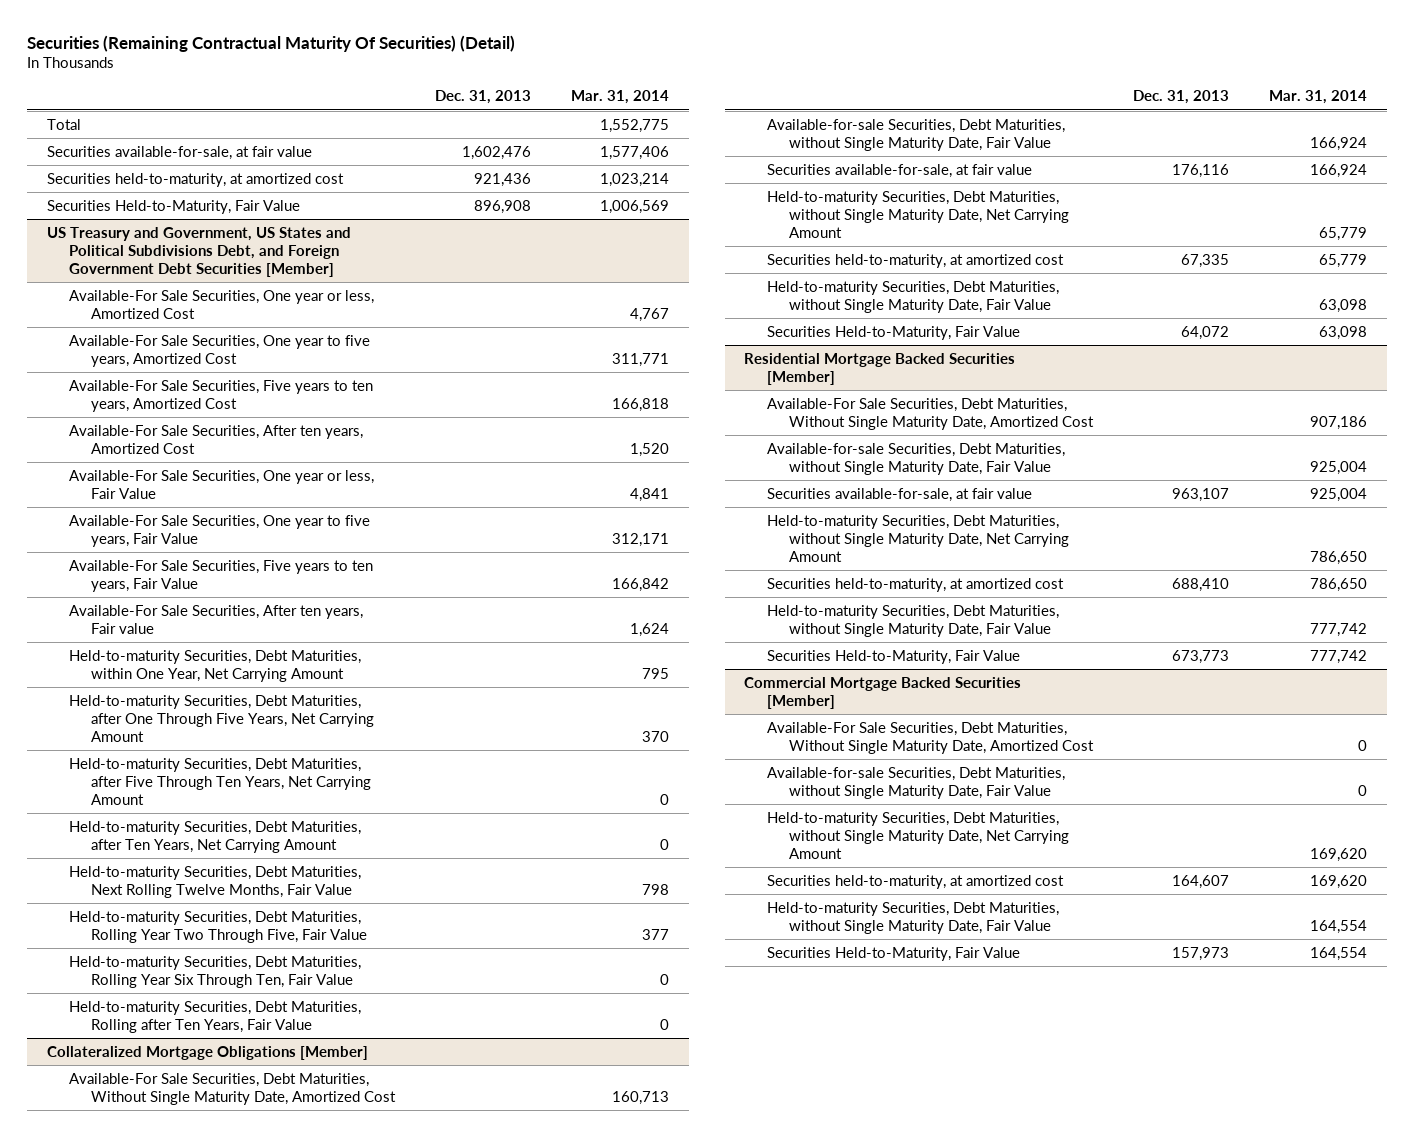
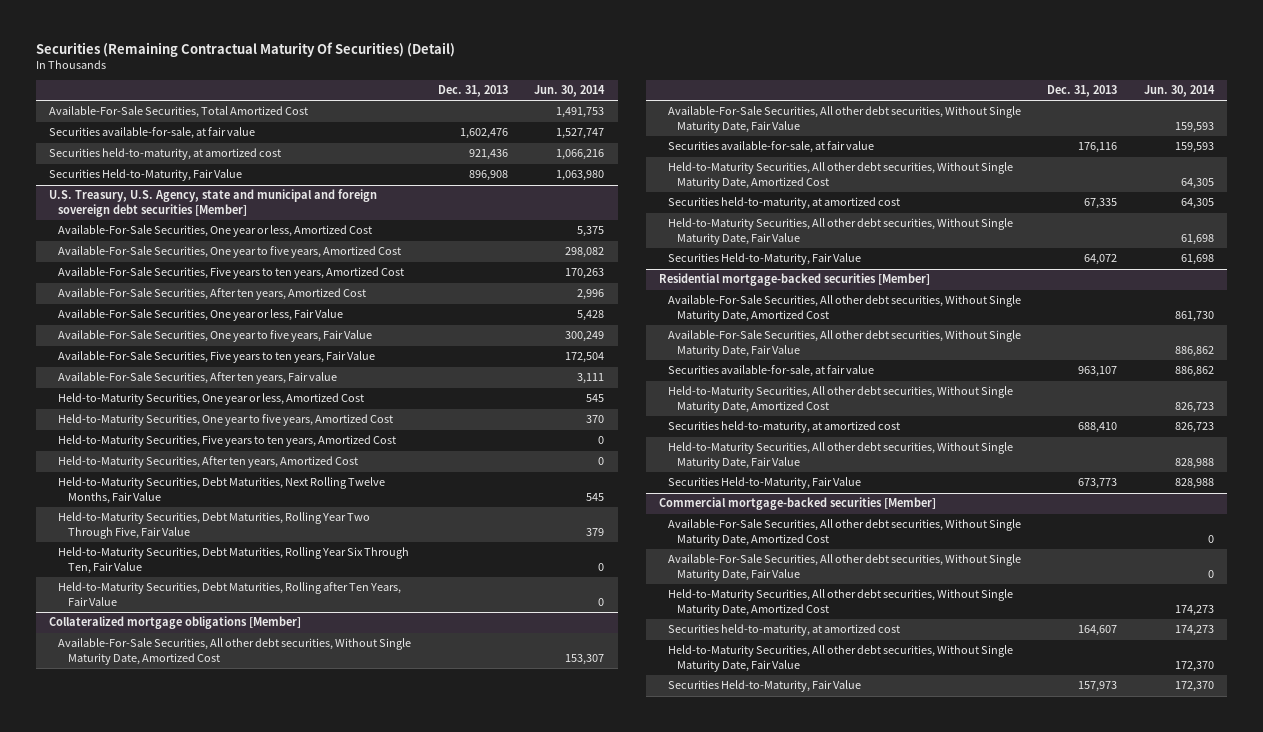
- | Dec. 31, 2013 | Mar. 31, 2014
+ | Dec. 31, 2013 | Jun. 30, 2014
- Total | | 1,552,775
+ Available-For-Sale Securities, Total Amortized Cost | | 1,491,753
- US Treasury and Government, US States and Political Subdivisions Debt, and Foreign Government Debt Securities [Member]
- Available-For Sale Securities, One year or less, Amortized Cost | | 4,767
- Available-For Sale Securities, One year to five years, Amortized Cost | | 311,771
- Available-For Sale Securities, Five years to ten years, Amortized Cost | | 166,818
- Available-For Sale Securities, After ten years, Amortized Cost | | 1,520
- Available-For Sale Securities, One year or less, Fair Value | | 4,841
- Available-For Sale Securities, One year to five years, Fair Value | | 312,171
- Available-For Sale Securities, Five years to ten years, Fair Value | | 166,842
- Available-For Sale Securities, After ten years, Fair value | | 1,624
- Held-to-maturity Securities, Debt Maturities, within One Year, Net Carrying Amount | | 795
- Held-to-maturity Securities, Debt Maturities, after One Through Five Years, Net Carrying Amount | | 370
- Held-to-maturity Securities, Debt Maturities, after Five Through Ten Years, Net Carrying Amount | | 0
- Held-to-maturity Securities, Debt Maturities, after Ten Years, Net Carrying Amount | | 0
- Held-to-maturity Securities, Debt Maturities, Next Rolling Twelve Months, Fair Value | | 798
- Held-to-maturity Securities, Debt Maturities, Rolling Year Two Through Five, Fair Value | | 377
- Held-to-maturity Securities, Debt Maturities, Rolling Year Six Through Ten, Fair Value | | 0
- Held-to-maturity Securities, Debt Maturities, Rolling after Ten Years, Fair Value | | 0
- Collateralized Mortgage Obligations [Member]
- Available-For Sale Securities, Debt Maturities, Without Single Maturity Date, Amortized Cost | | 160,713
- Available-for-sale Securities, Debt Maturities, without Single Maturity Date, Fair Value | | 166,924
+ U.S. Treasury, U.S. Agency, state and municipal and foreign sovereign debt securities [Member]
+ Available-For-Sale Securities, One year or less, Amortized Cost | | 5,375
+ Available-For-Sale Securities, One year to five years, Amortized Cost | | 298,082
+ Available-For-Sale Securities, Five years to ten years, Amortized Cost | | 170,263
+ Available-For-Sale Securities, After ten years, Amortized Cost | | 2,996
+ Available-For-Sale Securities, One year or less, Fair Value | | 5,428
+ Available-For-Sale Securities, One year to five years, Fair Value | | 300,249
+ Available-For-Sale Securities, Five years to ten years, Fair Value | | 172,504
+ Available-For-Sale Securities, After ten years, Fair value | | 3,111
+ Held-to-Maturity Securities, One year or less, Amortized Cost | | 545
+ Held-to-Maturity Securities, One year to five years, Amortized Cost | | 370
+ Held-to-Maturity Securities, Five years to ten years, Amortized Cost | | 0
+ Held-to-Maturity Securities, After ten years, Amortized Cost | | 0
+ Held-to-Maturity Securities, Debt Maturities, Next Rolling Twelve Months, Fair Value | | 545
+ Held-to-Maturity Securities, Debt Maturities, Rolling Year Two Through Five, Fair Value | | 379
+ Held-to-Maturity Securities, Debt Maturities, Rolling Year Six Through Ten, Fair Value | | 0
+ Held-to-Maturity Securities, Debt Maturities, Rolling after Ten Years, Fair Value | | 0
+ Collateralized mortgage obligations [Member]
+ Available-For-Sale Securities, All other debt securities, Without Single Maturity Date, Amortized Cost | | 153,307
+ Available-For-Sale Securities, All other debt securities, Without Single Maturity Date, Fair Value | | 159,593
- Held-to-maturity Securities, Debt Maturities, without Single Maturity Date, Net Carrying Amount | | 65,779
+ Held-to-Maturity Securities, All other debt securities, Without Single Maturity Date, Amortized Cost | | 64,305
- Held-to-maturity Securities, Debt Maturities, without Single Maturity Date, Fair Value | | 63,098
+ Held-to-Maturity Securities, All other debt securities, Without Single Maturity Date, Fair Value | | 61,698
- Residential Mortgage Backed Securities [Member]
- Available-For Sale Securities, Debt Maturities, Without Single Maturity Date, Amortized Cost | | 907,186
- Available-for-sale Securities, Debt Maturities, without Single Maturity Date, Fair Value | | 925,004
+ Residential mortgage-backed securities [Member]
+ Available-For-Sale Securities, All other debt securities, Without Single Maturity Date, Amortized Cost | | 861,730
+ Available-For-Sale Securities, All other debt securities, Without Single Maturity Date, Fair Value | | 886,862
- Held-to-maturity Securities, Debt Maturities, without Single Maturity Date, Net Carrying Amount | | 786,650
+ Held-to-Maturity Securities, All other debt securities, Without Single Maturity Date, Amortized Cost | | 826,723
- Held-to-maturity Securities, Debt Maturities, without Single Maturity Date, Fair Value | | 777,742
+ Held-to-Maturity Securities, All other debt securities, Without Single Maturity Date, Fair Value | | 828,988
- Commercial Mortgage Backed Securities [Member]
- Available-For Sale Securities, Debt Maturities, Without Single Maturity Date, Amortized Cost | | 0
- Available-for-sale Securities, Debt Maturities, without Single Maturity Date, Fair Value | | 0
- Held-to-maturity Securities, Debt Maturities, without Single Maturity Date, Net Carrying Amount | | 169,620
+ Commercial mortgage-backed securities [Member]
+ Available-For-Sale Securities, All other debt securities, Without Single Maturity Date, Amortized Cost | | 0
+ Available-For-Sale Securities, All other debt securities, Without Single Maturity Date, Fair Value | | 0
+ Held-to-Maturity Securities, All other debt securities, Without Single Maturity Date, Amortized Cost | | 174,273
- Held-to-maturity Securities, Debt Maturities, without Single Maturity Date, Fair Value | | 164,554
+ Held-to-Maturity Securities, All other debt securities, Without Single Maturity Date, Fair Value | | 172,370

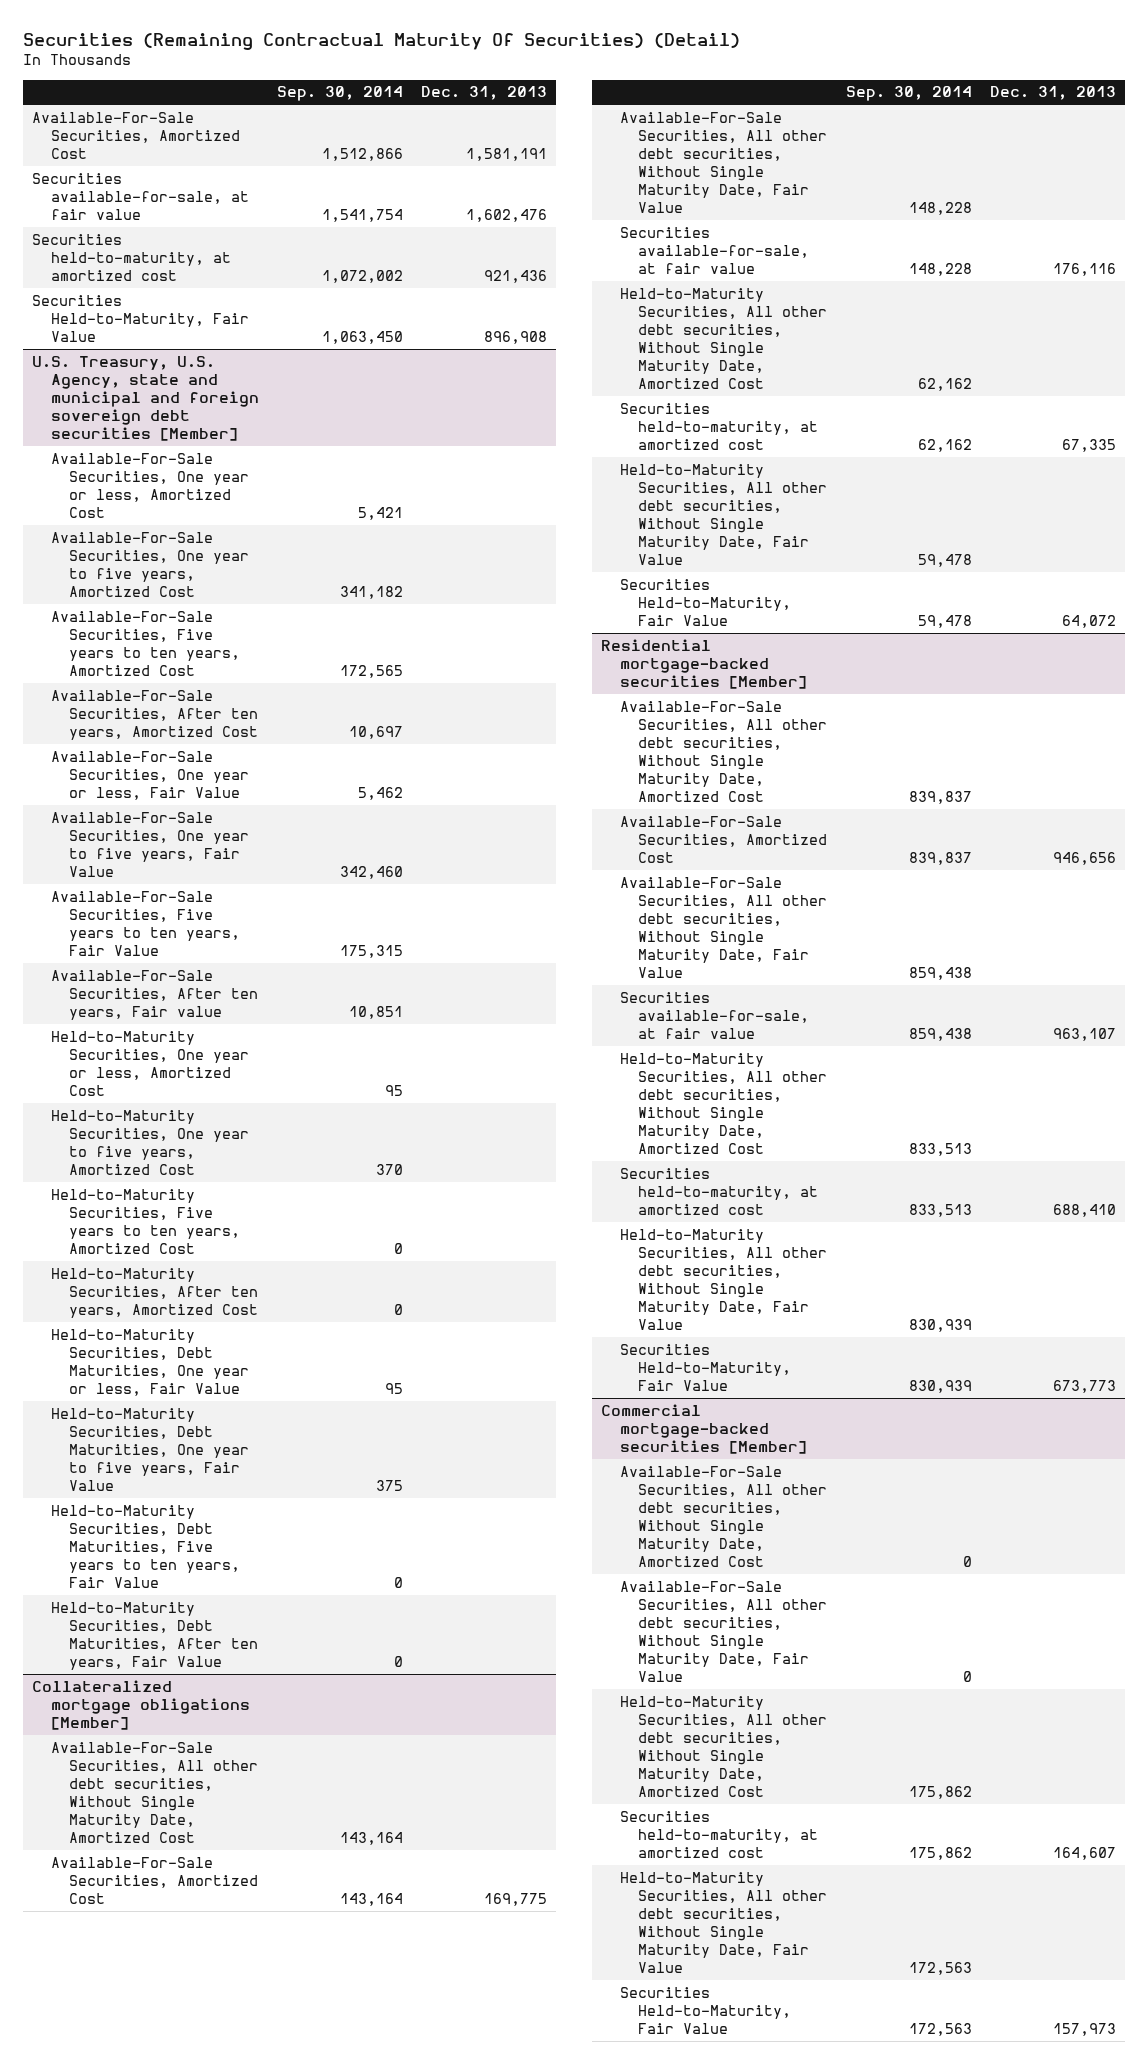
- | Dec. 31, 2013 | Jun. 30, 2014
+ | Sep. 30, 2014 | Dec. 31, 2013
- Available-For-Sale Securities, Total Amortized Cost | | 1,491,753
+ Available-For-Sale Securities, Amortized Cost | 1,512,866 | 1,581,191
@ U.S. Treasury, U.S. Agency, state and municipal and foreign sovereign debt securities [Member]
- Held-to-Maturity Securities, Debt Maturities, Next Rolling Twelve Months, Fair Value | | 545
- Held-to-Maturity Securities, Debt Maturities, Rolling Year Two Through Five, Fair Value | | 379
- Held-to-Maturity Securities, Debt Maturities, Rolling Year Six Through Ten, Fair Value | | 0
- Held-to-Maturity Securities, Debt Maturities, Rolling after Ten Years, Fair Value | | 0
+ Held-to-Maturity Securities, Debt Maturities, One year or less, Fair Value | 95 |
+ Held-to-Maturity Securities, Debt Maturities, One year to five years, Fair Value | 375 |
+ Held-to-Maturity Securities, Debt Maturities, Five years to ten years, Fair Value | 0 |
+ Held-to-Maturity Securities, Debt Maturities, After ten years, Fair Value | 0 |
@ Collateralized mortgage obligations [Member]
+ Available-For-Sale Securities, Amortized Cost | 143,164 | 169,775
@ Residential mortgage-backed securities [Member]
+ Available-For-Sale Securities, Amortized Cost | 839,837 | 946,656

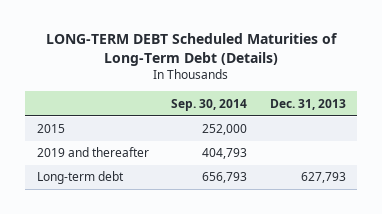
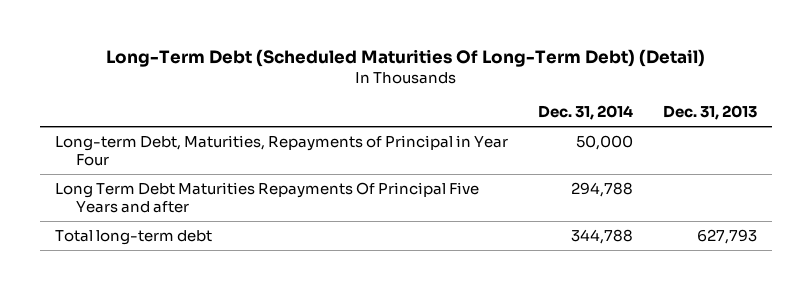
- LONG-TERM DEBT Scheduled Maturities of Long-Term Debt (Details)
+ Long-Term Debt (Scheduled Maturities Of Long-Term Debt) (Detail)
- | Sep. 30, 2014 | Dec. 31, 2013
+ | Dec. 31, 2014 | Dec. 31, 2013
- 2015 | 252,000 |
- 2019 and thereafter | 404,793 |
- Long-term debt | 656,793 | 627,793
+ Long-term Debt, Maturities, Repayments of Principal in Year Four | 50,000 |
+ Long Term Debt Maturities Repayments Of Principal Five Years and after | 294,788 |
+ Total long-term debt | 344,788 | 627,793

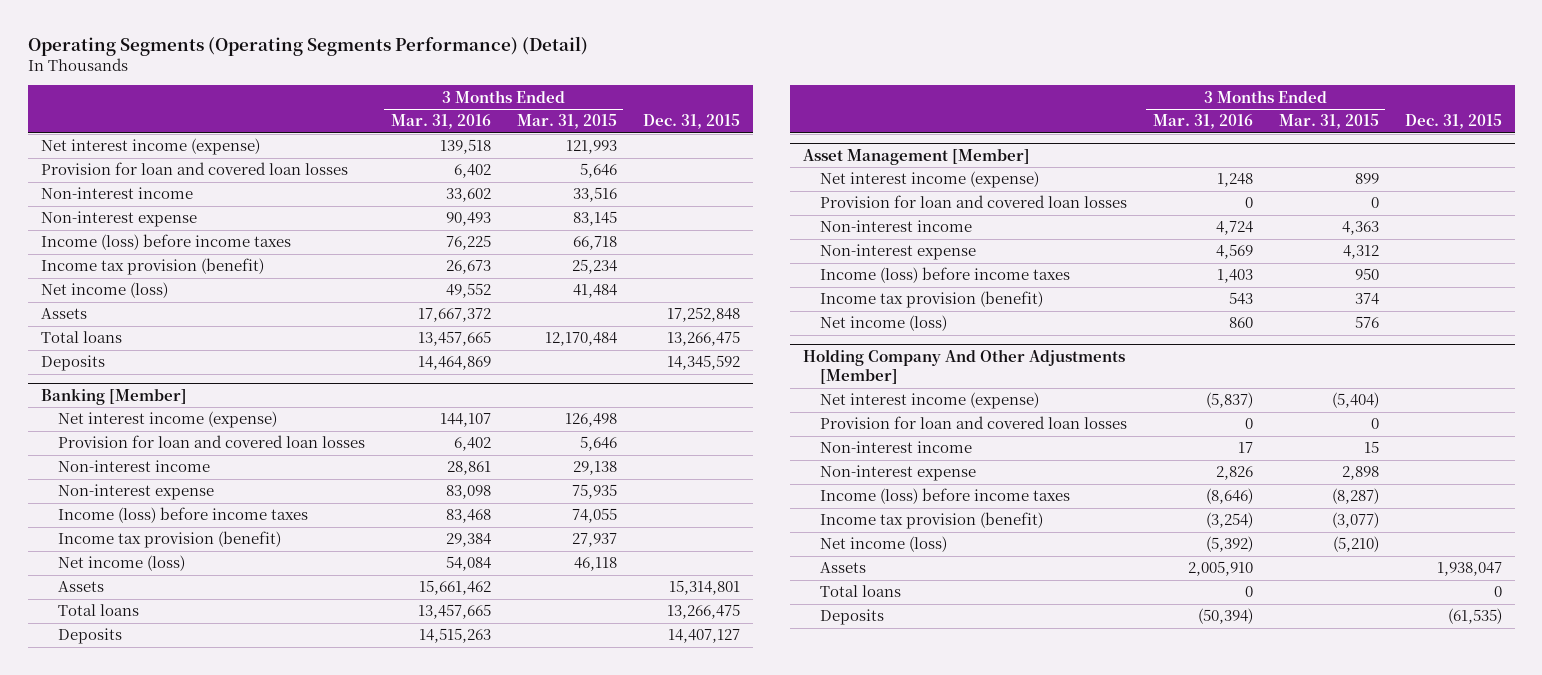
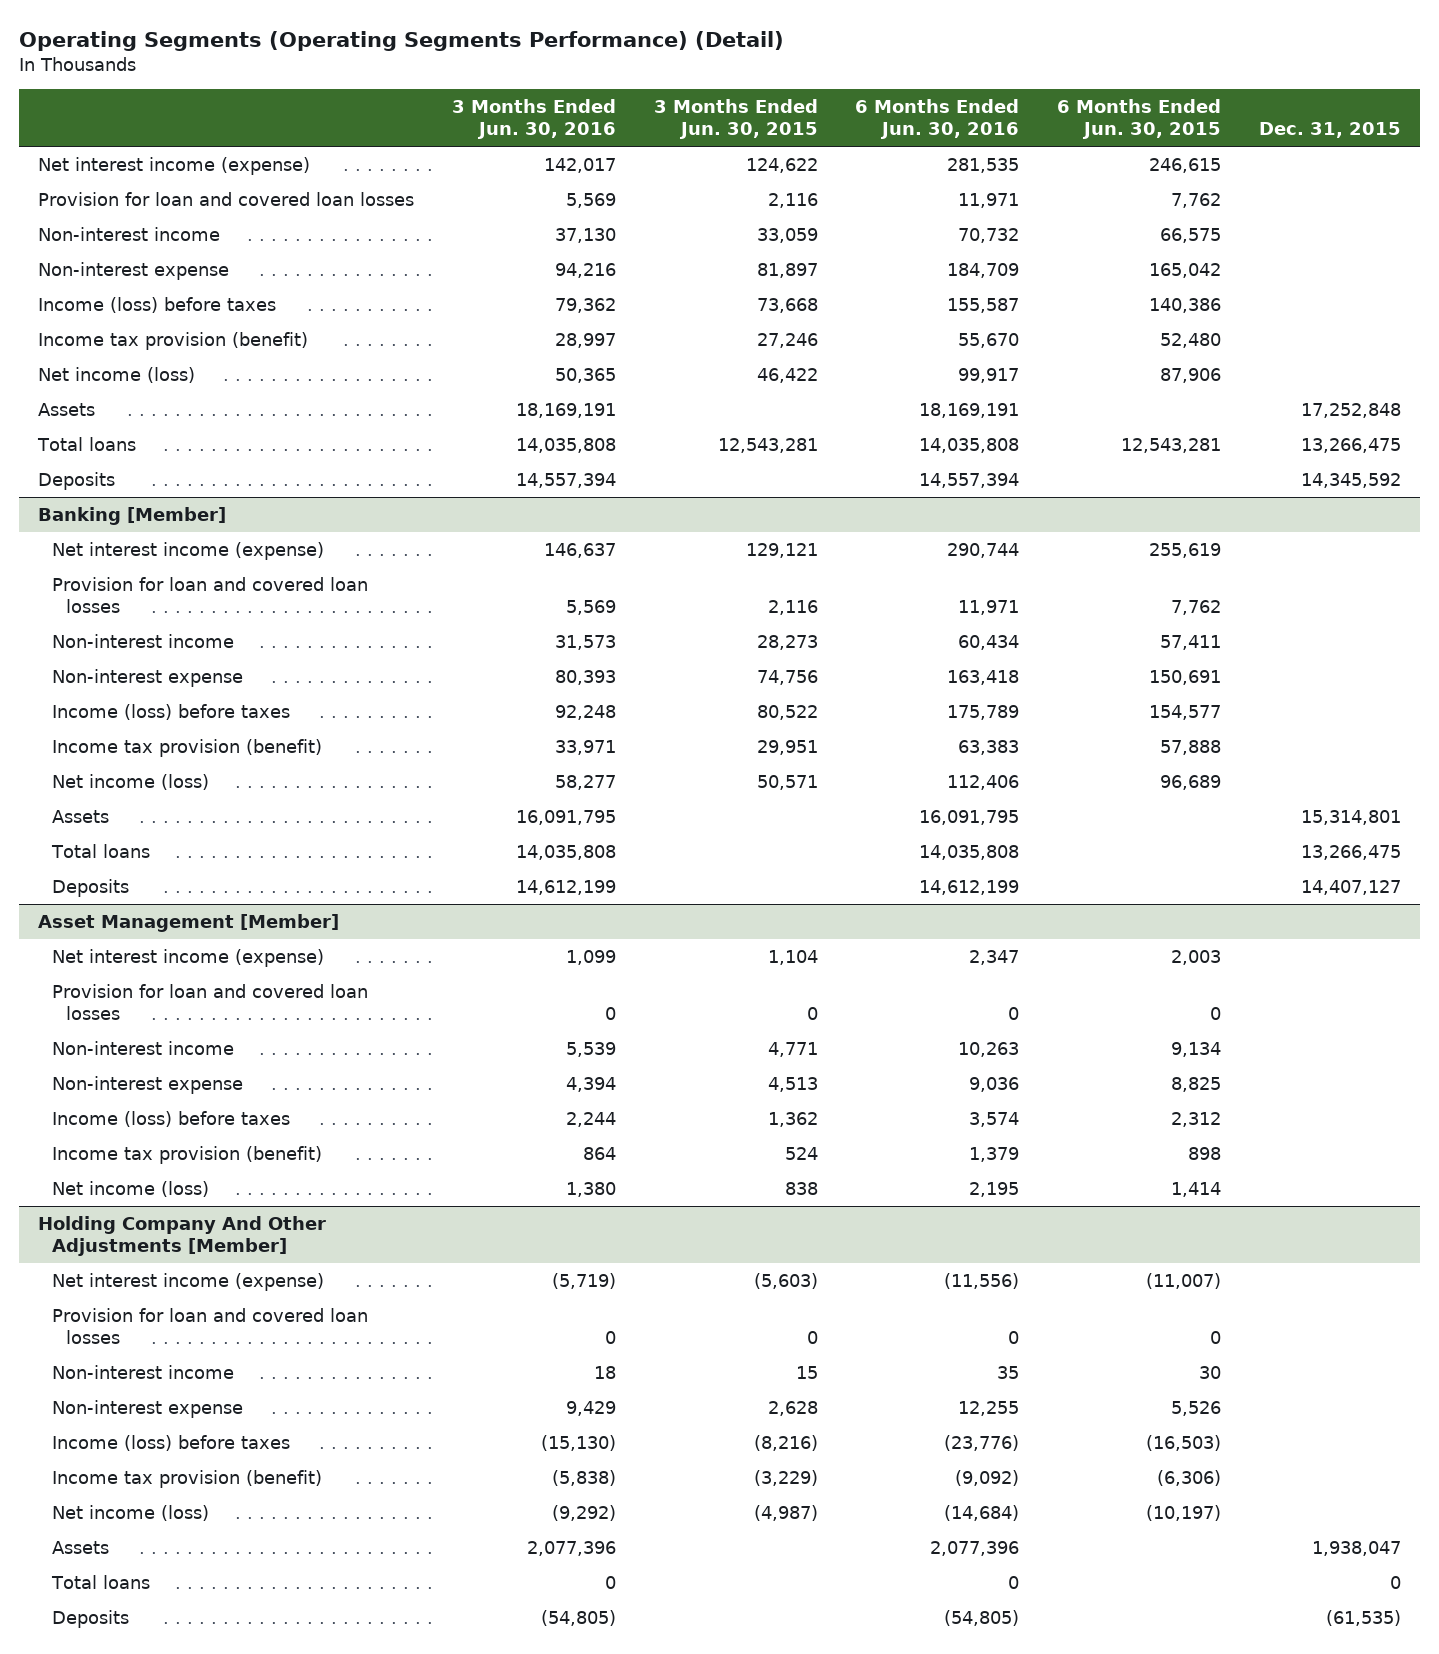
- | 3 Months Ended Mar. 31, 2016 | 3 Months Ended Mar. 31, 2015 | Dec. 31, 2015
+ | 3 Months Ended Jun. 30, 2016 | 3 Months Ended Jun. 30, 2015 | 6 Months Ended Jun. 30, 2016 | 6 Months Ended Jun. 30, 2015 | Dec. 31, 2015
- Income (loss) before income taxes | 76,225 | 66,718 |
+ Income (loss) before taxes | 79,362 | 73,668 | 155,587 | 140,386 |
@ Banking [Member]
- Income (loss) before income taxes | 83,468 | 74,055 |
+ Income (loss) before taxes | 92,248 | 80,522 | 175,789 | 154,577 |
@ Asset Management [Member]
- Income (loss) before income taxes | 1,403 | 950 |
+ Income (loss) before taxes | 2,244 | 1,362 | 3,574 | 2,312 |
@ Holding Company And Other Adjustments [Member]
- Income (loss) before income taxes | (8,646) | (8,287) |
+ Income (loss) before taxes | (15,130) | (8,216) | (23,776) | (16,503) |

